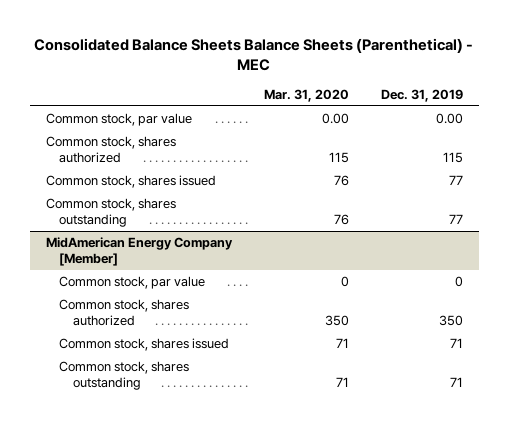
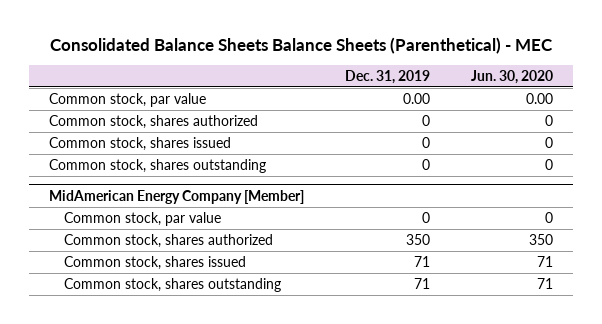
- | Mar. 31, 2020 | Dec. 31, 2019
+ | Dec. 31, 2019 | Jun. 30, 2020
- Common stock, shares authorized | 115 | 115
- Common stock, shares issued | 76 | 77
- Common stock, shares outstanding | 76 | 77
+ Common stock, shares authorized | 0 | 0
+ Common stock, shares issued | 0 | 0
+ Common stock, shares outstanding | 0 | 0

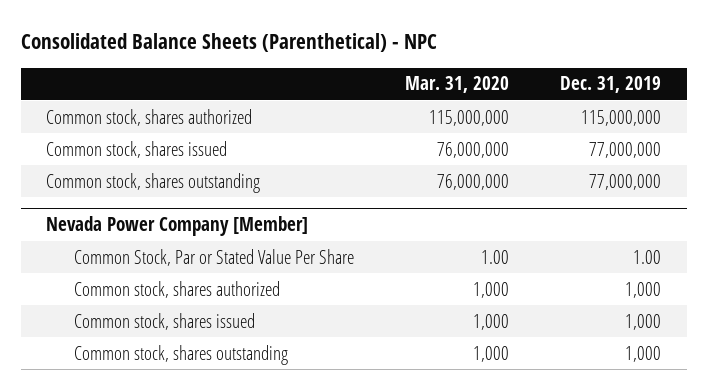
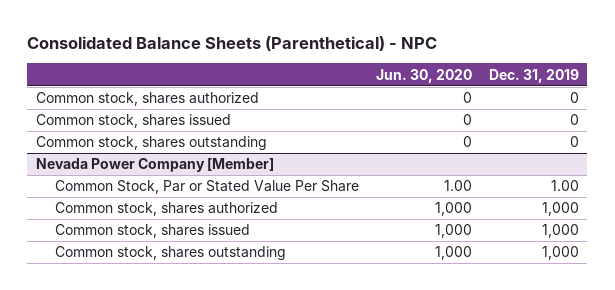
- | Mar. 31, 2020 | Dec. 31, 2019
+ | Jun. 30, 2020 | Dec. 31, 2019
- Common stock, shares authorized | 115,000,000 | 115,000,000
- Common stock, shares issued | 76,000,000 | 77,000,000
- Common stock, shares outstanding | 76,000,000 | 77,000,000
+ Common stock, shares authorized | 0 | 0
+ Common stock, shares issued | 0 | 0
+ Common stock, shares outstanding | 0 | 0

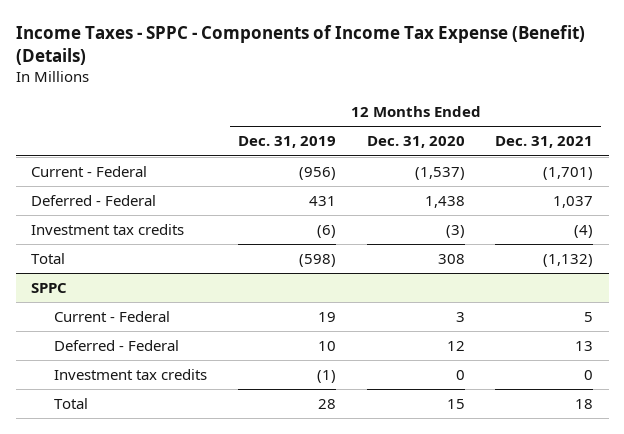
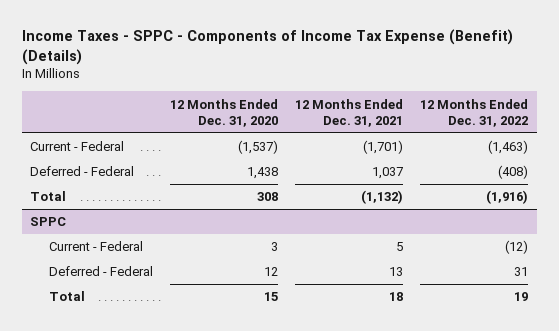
- | 12 Months Ended Dec. 31, 2019 | 12 Months Ended Dec. 31, 2020 | 12 Months Ended Dec. 31, 2021
+ | 12 Months Ended Dec. 31, 2020 | 12 Months Ended Dec. 31, 2021 | 12 Months Ended Dec. 31, 2022
- Investment tax credits | (6) | (3) | (4)
@ SPPC
- Investment tax credits | (1) | 0 | 0

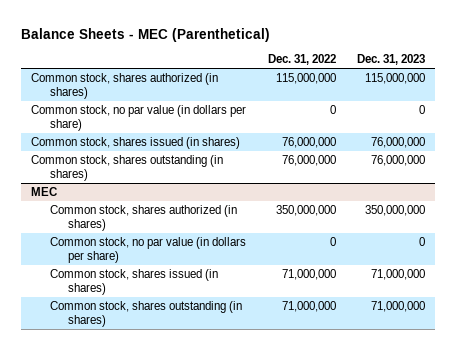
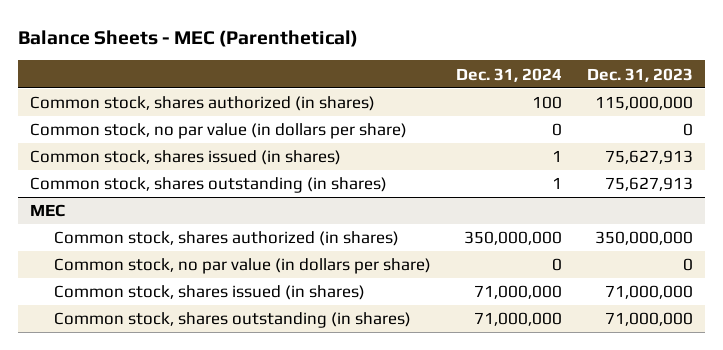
- | Dec. 31, 2022 | Dec. 31, 2023
+ | Dec. 31, 2024 | Dec. 31, 2023
- Common stock, shares issued (in shares) | 76,000,000 | 76,000,000
- Common stock, shares outstanding (in shares) | 76,000,000 | 76,000,000
+ Common stock, shares issued (in shares) | 1 | 75,627,913
+ Common stock, shares outstanding (in shares) | 1 | 75,627,913

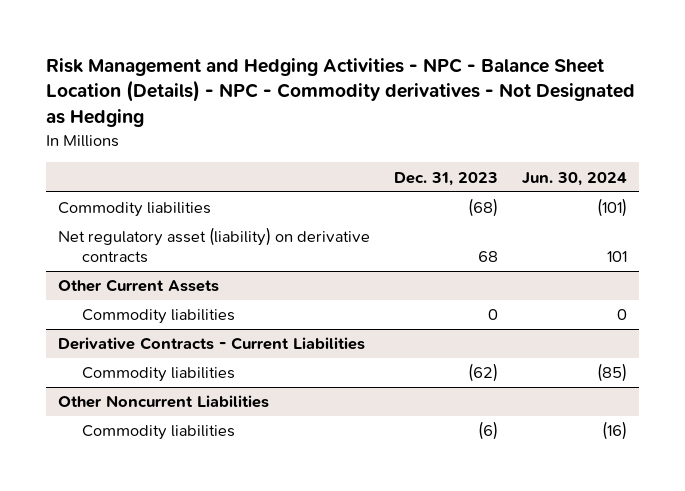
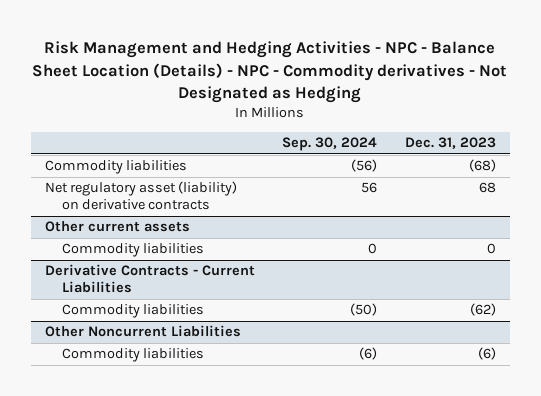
- | Dec. 31, 2023 | Jun. 30, 2024
+ | Sep. 30, 2024 | Dec. 31, 2023
- Other Current Assets
+ Other current assets

